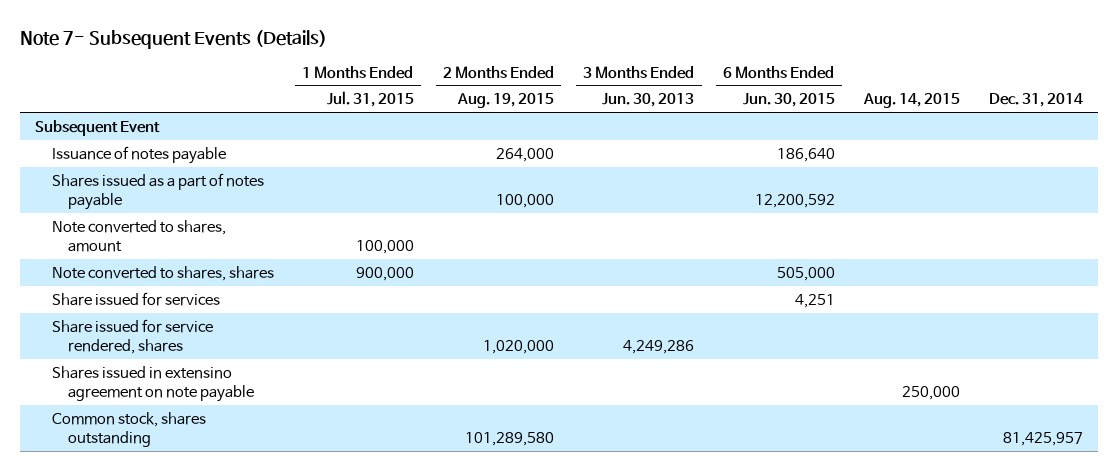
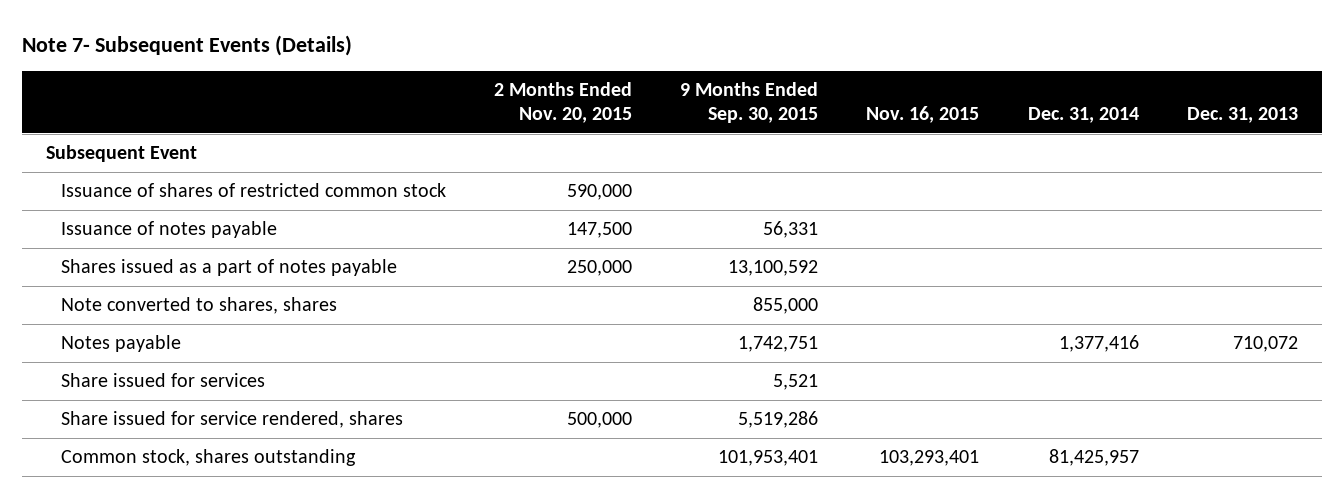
- | 1 Months Ended Jul. 31, 2015 | 2 Months Ended Aug. 19, 2015 | 3 Months Ended Jun. 30, 2013 | 6 Months Ended Jun. 30, 2015 | Aug. 14, 2015 | Dec. 31, 2014
+ | 2 Months Ended Nov. 20, 2015 | 9 Months Ended Sep. 30, 2015 | Nov. 16, 2015 | Dec. 31, 2014 | Dec. 31, 2013
+ Issuance of shares of restricted common stock | 590,000 | | | |
- Note converted to shares, amount | 100,000 | | | | |
+ Notes payable | | 1,742,751 | | 1,377,416 | 710,072
- Shares issued in extensino agreement on note payable | | | | | 250,000 |

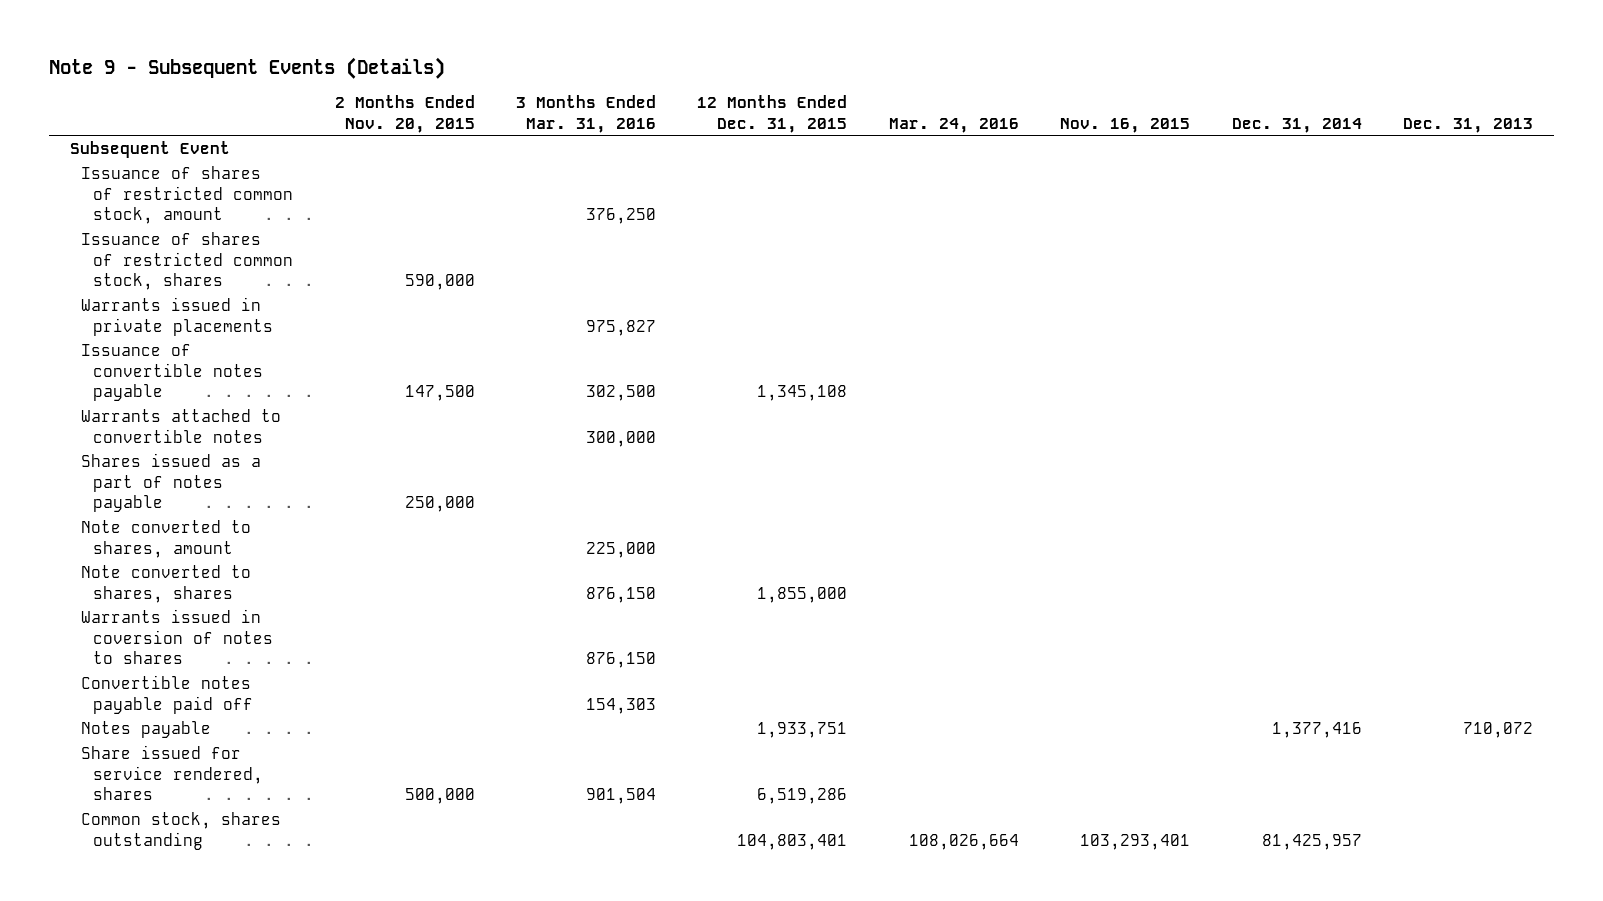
- Note 7- Subsequent Events (Details)
+ Note 9 - Subsequent Events (Details)
- | 2 Months Ended Nov. 20, 2015 | 9 Months Ended Sep. 30, 2015 | Nov. 16, 2015 | Dec. 31, 2014 | Dec. 31, 2013
+ | 2 Months Ended Nov. 20, 2015 | 3 Months Ended Mar. 31, 2016 | 12 Months Ended Dec. 31, 2015 | Mar. 24, 2016 | Nov. 16, 2015 | Dec. 31, 2014 | Dec. 31, 2013
- Issuance of shares of restricted common stock | 590,000 | | | |
- Issuance of notes payable | 147,500 | 56,331 | | |
+ Issuance of shares of restricted common stock, amount | | 376,250 | | | | |
+ Issuance of shares of restricted common stock, shares | 590,000 | | | | | |
+ Warrants issued in private placements | | 975,827 | | | | |
+ Issuance of convertible notes payable | 147,500 | 302,500 | 1,345,108 | | | |
+ Warrants attached to convertible notes | | 300,000 | | | | |
+ Note converted to shares, amount | | 225,000 | | | | |
+ Warrants issued in coversion of notes to shares | | 876,150 | | | | |
+ Convertible notes payable paid off | | 154,303 | | | | |
- Share issued for services | | 5,521 | | |

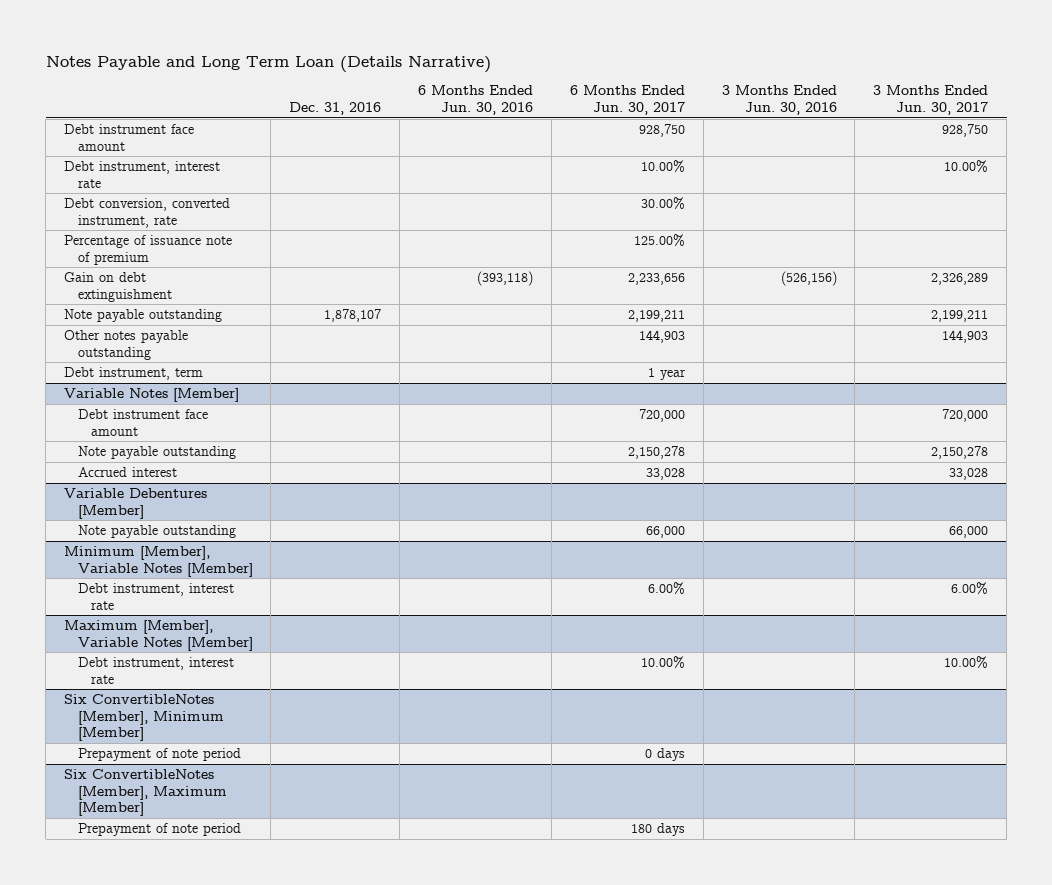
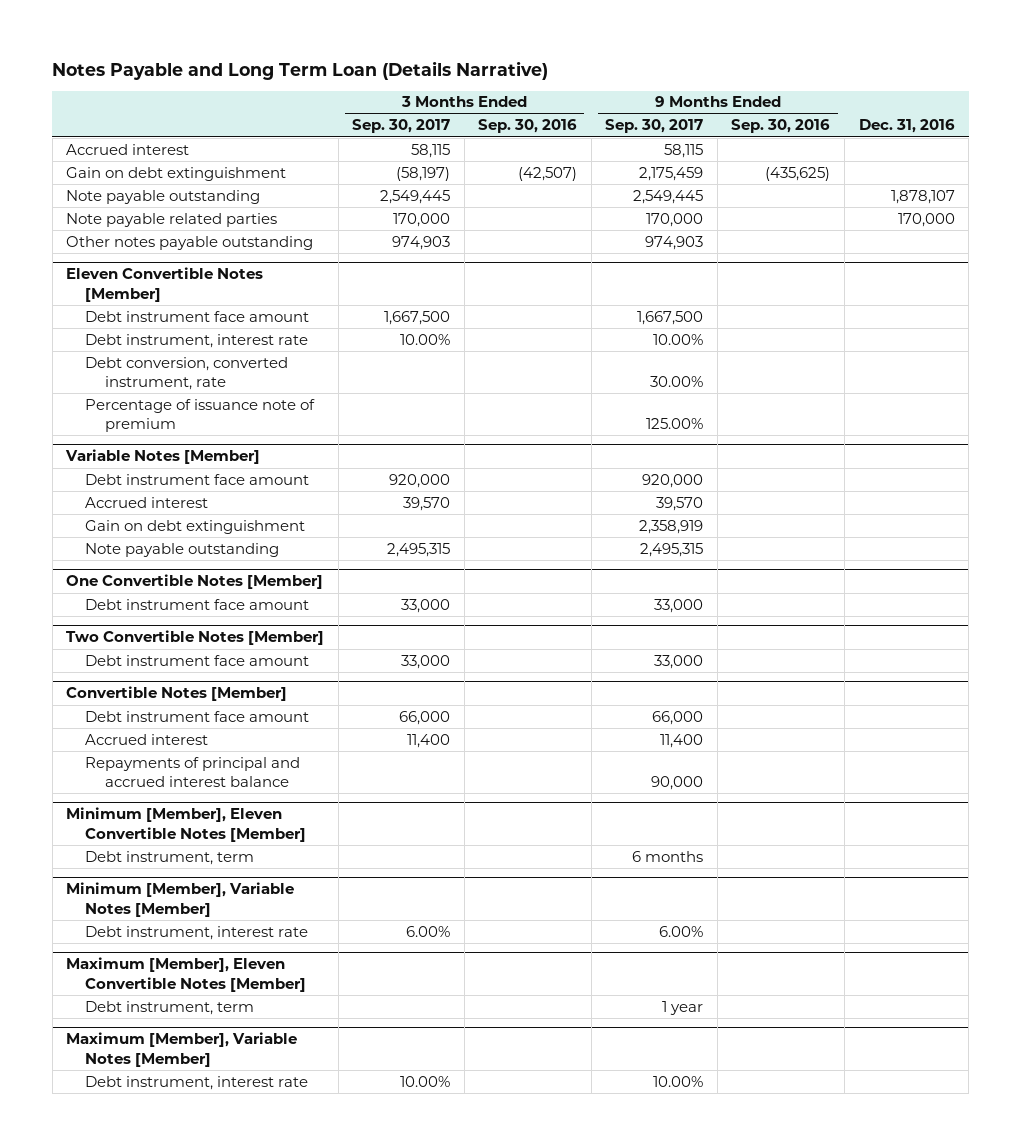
- | Dec. 31, 2016 | 6 Months Ended Jun. 30, 2016 | 6 Months Ended Jun. 30, 2017 | 3 Months Ended Jun. 30, 2016 | 3 Months Ended Jun. 30, 2017
+ | 3 Months Ended Sep. 30, 2017 | 3 Months Ended Sep. 30, 2016 | 9 Months Ended Sep. 30, 2017 | 9 Months Ended Sep. 30, 2016 | Dec. 31, 2016
- Debt instrument face amount | | | 928,750 | | 928,750
- Debt instrument, interest rate | | | 10.00% | | 10.00%
- Debt conversion, converted instrument, rate | | | 30.00% | |
- Percentage of issuance note of premium | | | 125.00% | |
+ Accrued interest | 58,115 | | 58,115 | |
+ Note payable related parties | 170,000 | | 170,000 | | 170,000
- Debt instrument, term | | | 1 year | |
+ Eleven Convertible Notes [Member]
+ Debt instrument face amount | 1,667,500 | | 1,667,500 | |
+ Debt instrument, interest rate | 10.00% | | 10.00% | |
+ Debt conversion, converted instrument, rate | | | 30.00% | |
+ Percentage of issuance note of premium | | | 125.00% | |
- Variable Debentures [Member]
- Note payable outstanding | | | 66,000 | | 66,000
@ Variable Notes [Member]
+ Gain on debt extinguishment | | | 2,358,919 | |
moved down: Note payable outstanding | 2,495,315 | | 2,495,315 | |
+ One Convertible Notes [Member]
+ Debt instrument face amount | 33,000 | | 33,000 | |
+ Two Convertible Notes [Member]
+ Debt instrument face amount | 33,000 | | 33,000 | |
+ Convertible Notes [Member]
+ Debt instrument face amount | 66,000 | | 66,000 | |
+ Accrued interest | 11,400 | | 11,400 | |
+ Repayments of principal and accrued interest balance | | | 90,000 | |
+ Minimum [Member], Eleven Convertible Notes [Member]
+ Debt instrument, term | | | 6 months | |
+ Maximum [Member], Eleven Convertible Notes [Member]
+ Debt instrument, term | | | 1 year | |
- Six ConvertibleNotes [Member], Minimum [Member]
- Prepayment of note period | | | 0 days | |
- Six ConvertibleNotes [Member], Maximum [Member]
- Prepayment of note period | | | 180 days | |

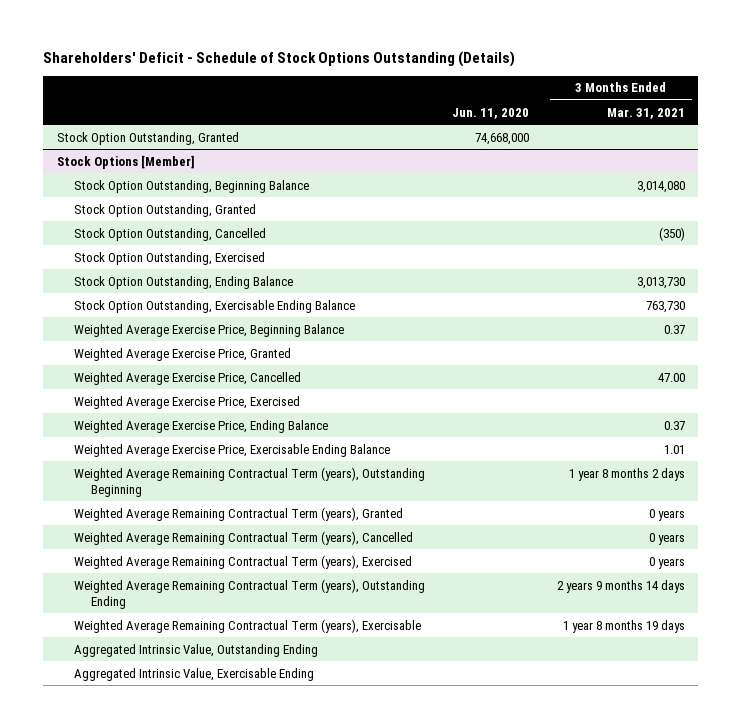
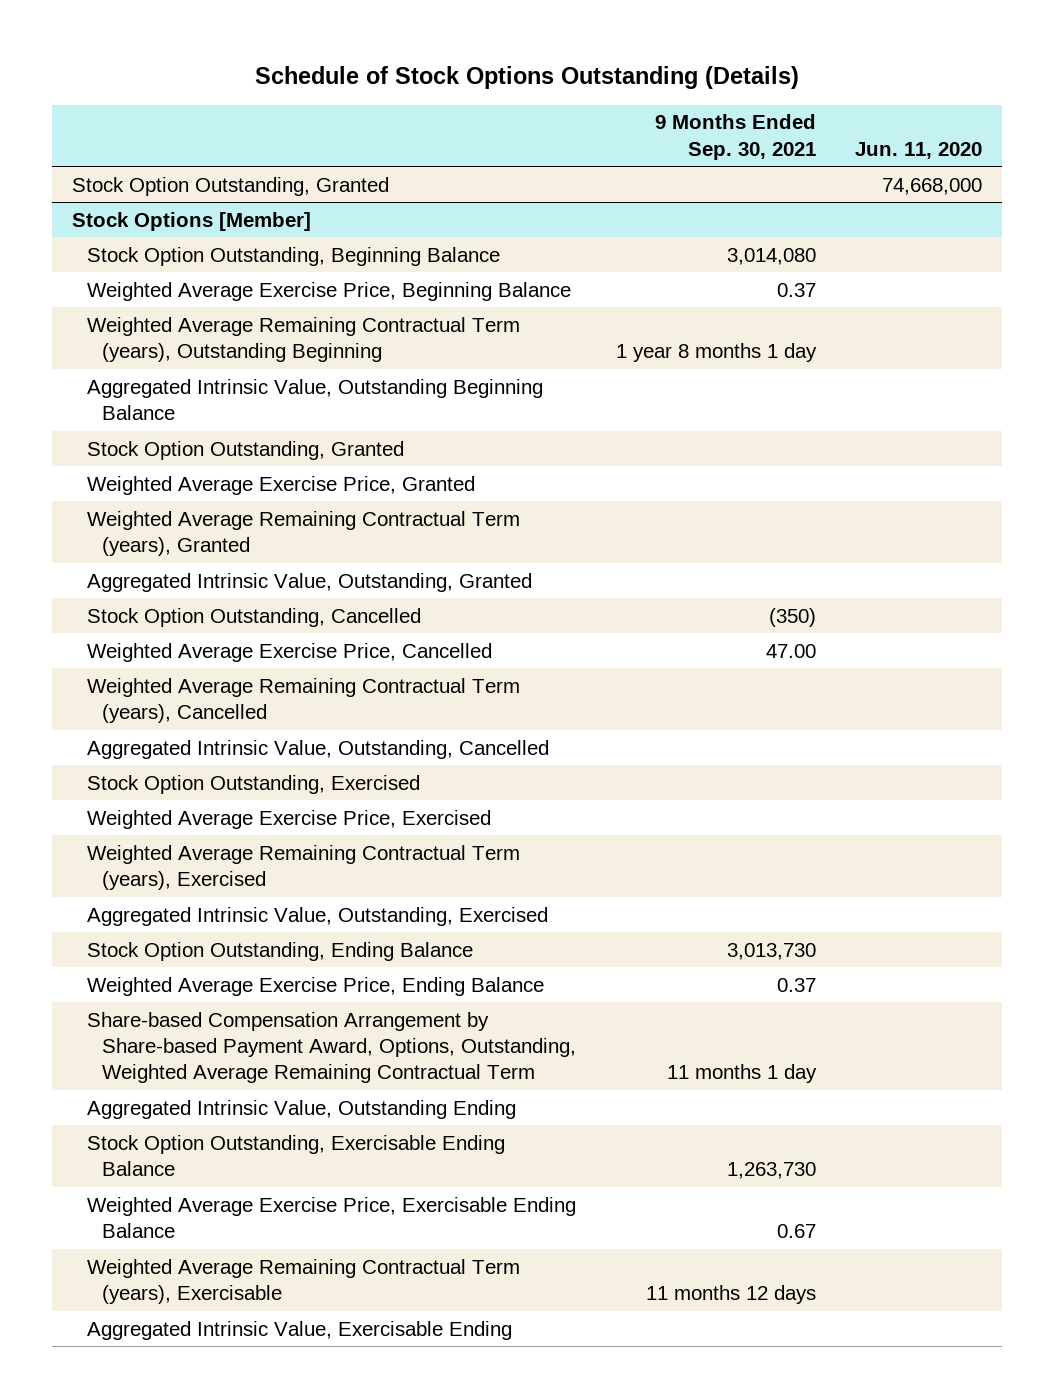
- Shareholders' Deficit - Schedule of Stock Options Outstanding (Details)
+ Schedule of Stock Options Outstanding (Details)
- | Jun. 11, 2020 | 3 Months Ended Mar. 31, 2021
+ | 9 Months Ended Sep. 30, 2021 | Jun. 11, 2020
@ Stock Options [Member]
moved up: Weighted Average Remaining Contractual Term (years), Outstanding Beginning | 1 year 8 months 1 day |
+ Aggregated Intrinsic Value, Outstanding Beginning Balance
moved down: Stock Option Outstanding, Granted
moved up: Weighted Average Remaining Contractual Term (years), Granted
+ Aggregated Intrinsic Value, Outstanding, Granted
moved down: Stock Option Outstanding, Cancelled | (350) |
moved up: Weighted Average Remaining Contractual Term (years), Cancelled
+ Aggregated Intrinsic Value, Outstanding, Cancelled
moved down: Stock Option Outstanding, Exercised
moved up: Weighted Average Remaining Contractual Term (years), Exercised
+ Aggregated Intrinsic Value, Outstanding, Exercised
moved down: Stock Option Outstanding, Ending Balance | 3,013,730 |
+ Share-based Compensation Arrangement by Share-based Payment Award, Options, Outstanding, Weighted Average Remaining Contractual Term | 11 months 1 day |
moved up: Aggregated Intrinsic Value, Outstanding Ending
moved down: Stock Option Outstanding, Exercisable Ending Balance | 1,263,730 |
- Weighted Average Remaining Contractual Term (years), Outstanding Ending | | 2 years 9 months 14 days

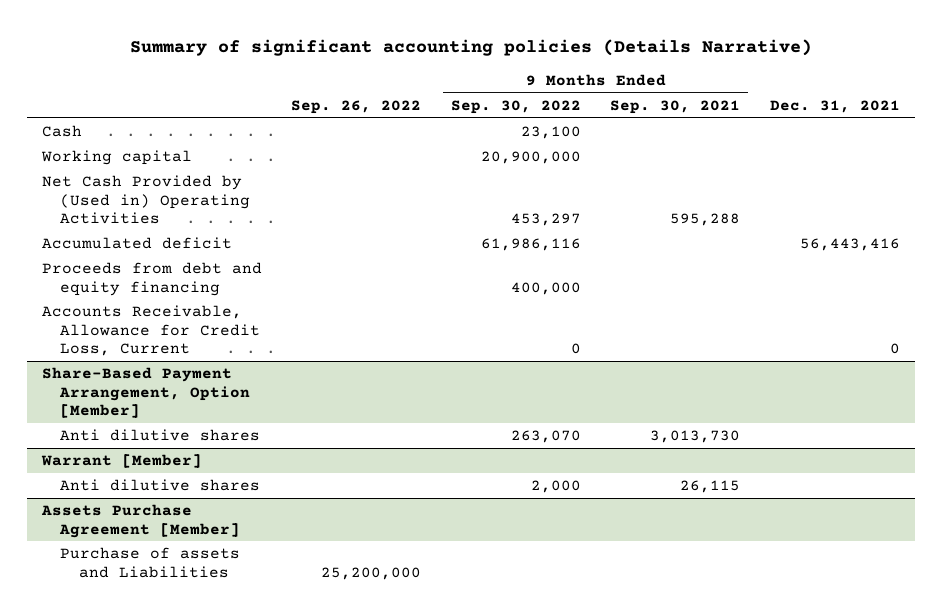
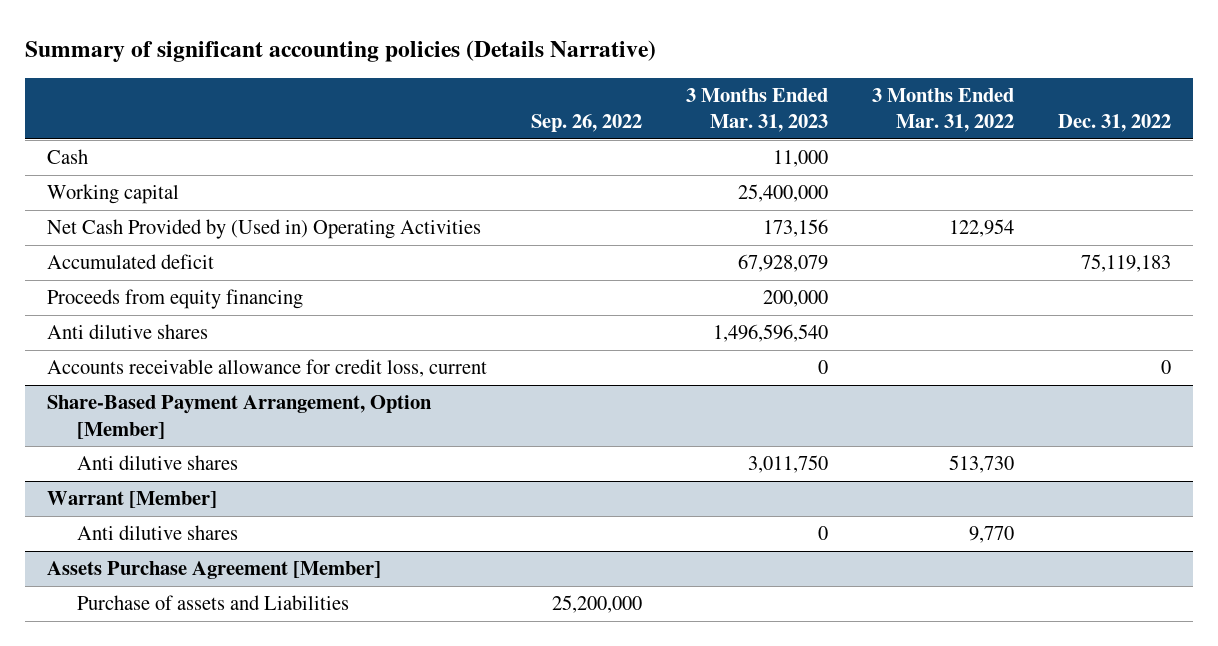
- | Sep. 26, 2022 | 9 Months Ended Sep. 30, 2022 | 9 Months Ended Sep. 30, 2021 | Dec. 31, 2021
+ | Sep. 26, 2022 | 3 Months Ended Mar. 31, 2023 | 3 Months Ended Mar. 31, 2022 | Dec. 31, 2022
- Proceeds from debt and equity financing | | 400,000 | |
- Accounts Receivable, Allowance for Credit Loss, Current | | 0 | | 0
+ Proceeds from equity financing | | 200,000 | |
+ Anti dilutive shares | | 1,496,596,540 | |
+ Accounts receivable allowance for credit loss, current | | 0 | | 0

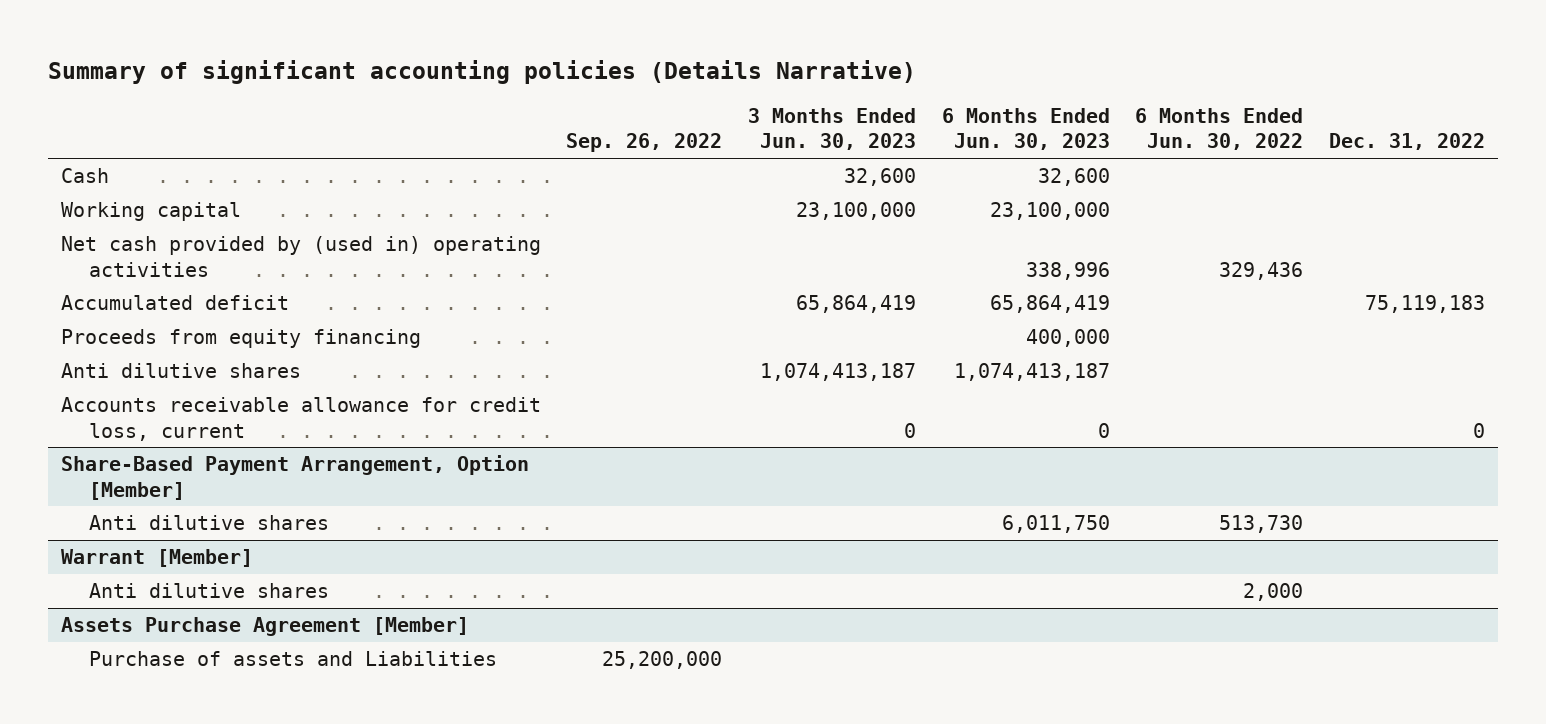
- | Sep. 26, 2022 | 3 Months Ended Mar. 31, 2023 | 3 Months Ended Mar. 31, 2022 | Dec. 31, 2022
+ | Sep. 26, 2022 | 3 Months Ended Jun. 30, 2023 | 6 Months Ended Jun. 30, 2023 | 6 Months Ended Jun. 30, 2022 | Dec. 31, 2022
- Net Cash Provided by (Used in) Operating Activities | | 173,156 | 122,954 |
+ Net cash provided by (used in) operating activities | | | 338,996 | 329,436 |

